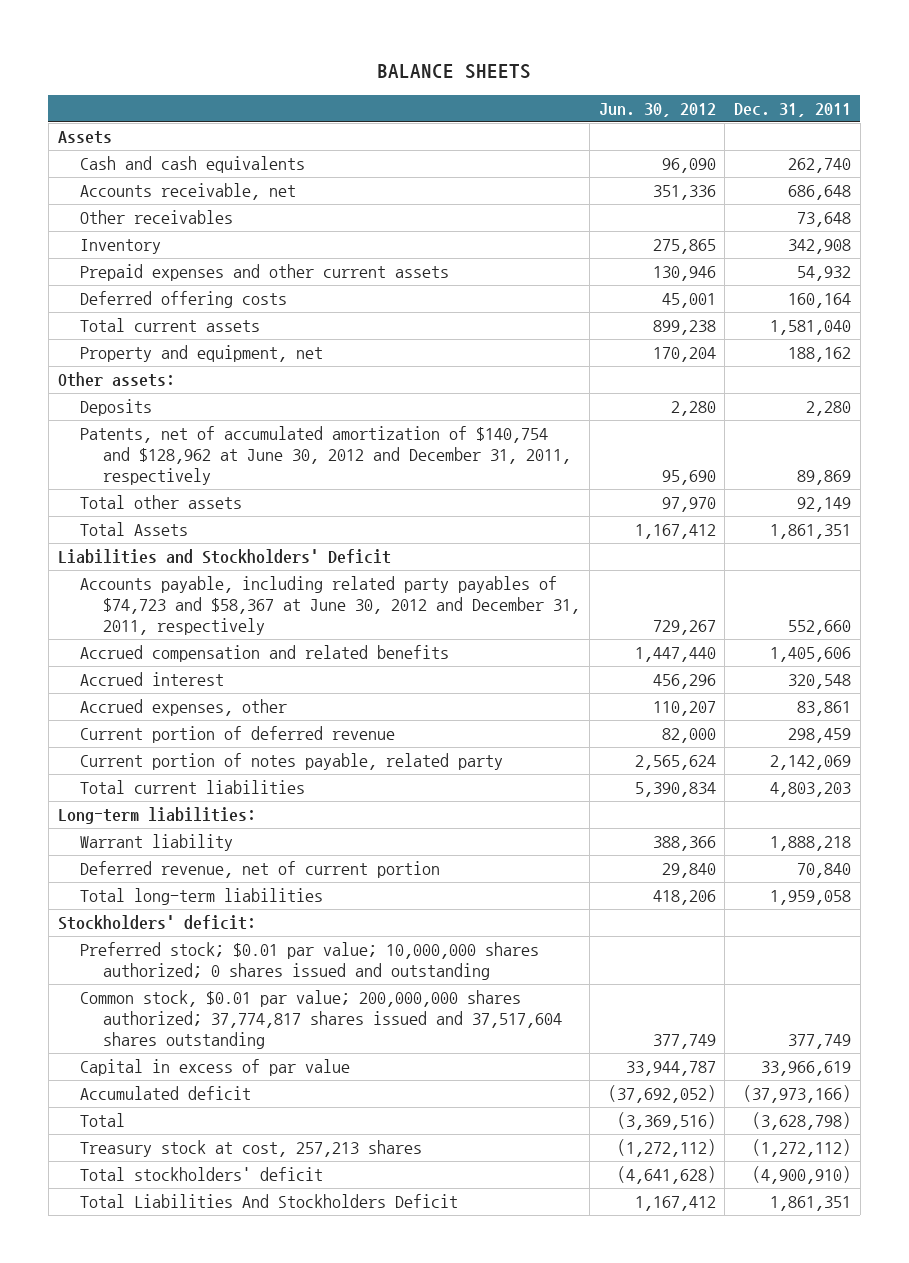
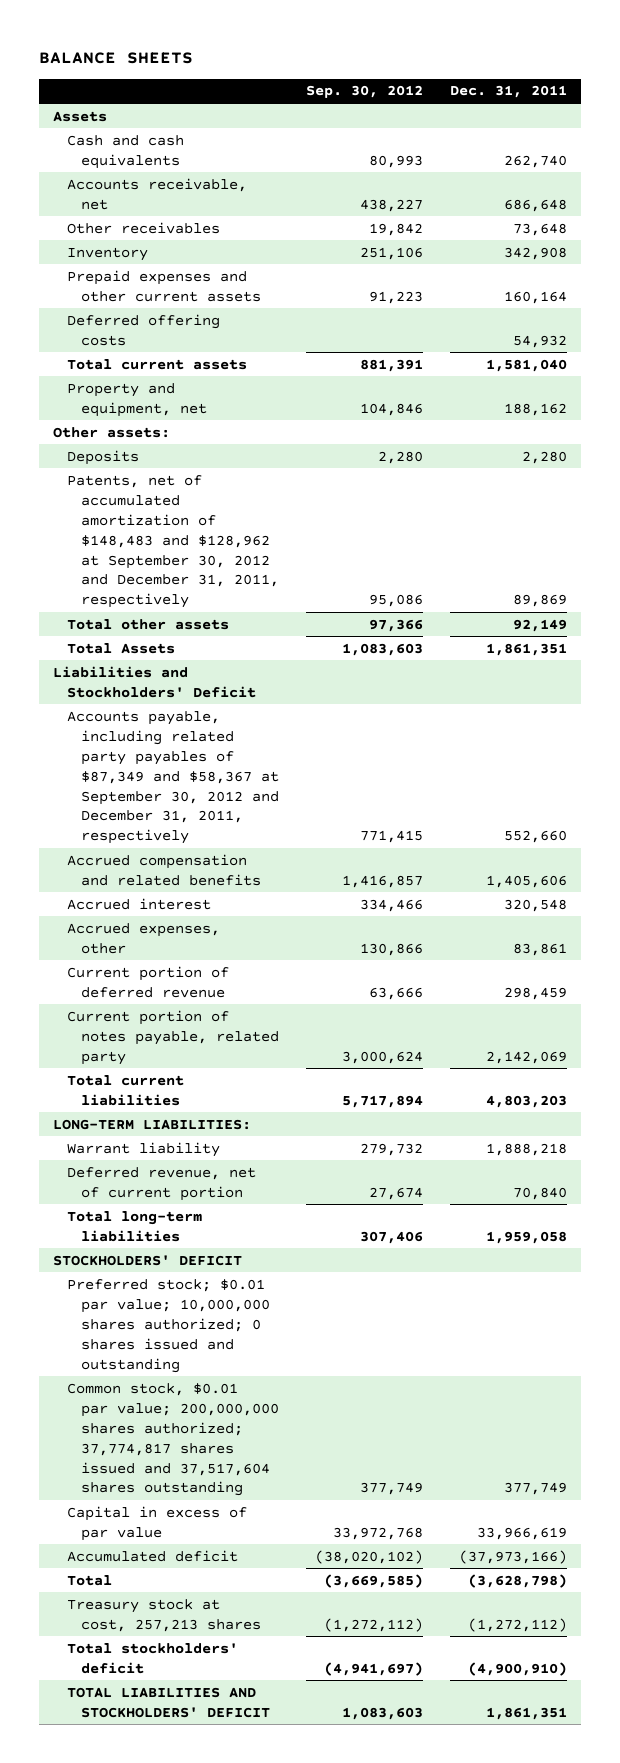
- | Jun. 30, 2012 | Dec. 31, 2011
+ | Sep. 30, 2012 | Dec. 31, 2011
- Prepaid expenses and other current assets | 130,946 | 54,932
- Deferred offering costs | 45,001 | 160,164
+ Prepaid expenses and other current assets | 91,223 | 160,164
+ Deferred offering costs | | 54,932
- Patents, net of accumulated amortization of $140,754 and $128,962 at June 30, 2012 and December 31, 2011, respectively | 95,690 | 89,869
+ Patents, net of accumulated amortization of $148,483 and $128,962 at September 30, 2012 and December 31, 2011, respectively | 95,086 | 89,869
- Accounts payable, including related party payables of $74,723 and $58,367 at June 30, 2012 and December 31, 2011, respectively | 729,267 | 552,660
+ Accounts payable, including related party payables of $87,349 and $58,367 at September 30, 2012 and December 31, 2011, respectively | 771,415 | 552,660
- Long-term liabilities:
+ LONG-TERM LIABILITIES:
- Stockholders' deficit:
+ STOCKHOLDERS' DEFICIT
- Total Liabilities And Stockholders Deficit | 1,167,412 | 1,861,351
+ TOTAL LIABILITIES AND STOCKHOLDERS' DEFICIT | 1,083,603 | 1,861,351

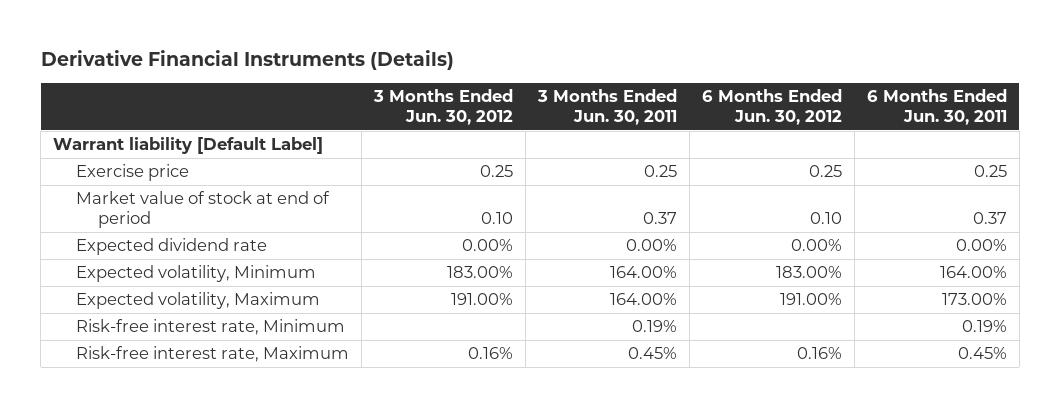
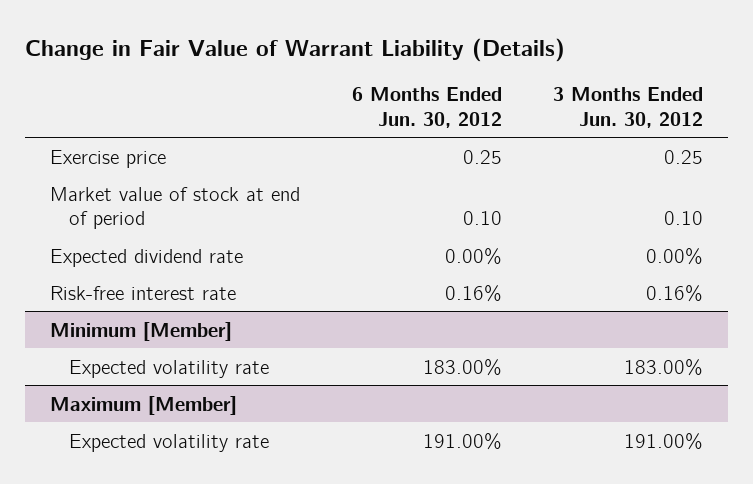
- Derivative Financial Instruments (Details)
+ Change in Fair Value of Warrant Liability (Details)
- | 3 Months Ended Jun. 30, 2012 | 3 Months Ended Jun. 30, 2011 | 6 Months Ended Jun. 30, 2012 | 6 Months Ended Jun. 30, 2011
+ | 6 Months Ended Jun. 30, 2012 | 3 Months Ended Jun. 30, 2012
- Warrant liability [Default Label]
- Expected volatility, Minimum | 183.00% | 164.00% | 183.00% | 164.00%
- Expected volatility, Maximum | 191.00% | 164.00% | 191.00% | 173.00%
- Risk-free interest rate, Minimum | | 0.19% | | 0.19%
- Risk-free interest rate, Maximum | 0.16% | 0.45% | 0.16% | 0.45%
+ Risk-free interest rate | 0.16% | 0.16%
+ Minimum [Member]
+ Expected volatility rate | 183.00% | 183.00%
+ Maximum [Member]
+ Expected volatility rate | 191.00% | 191.00%

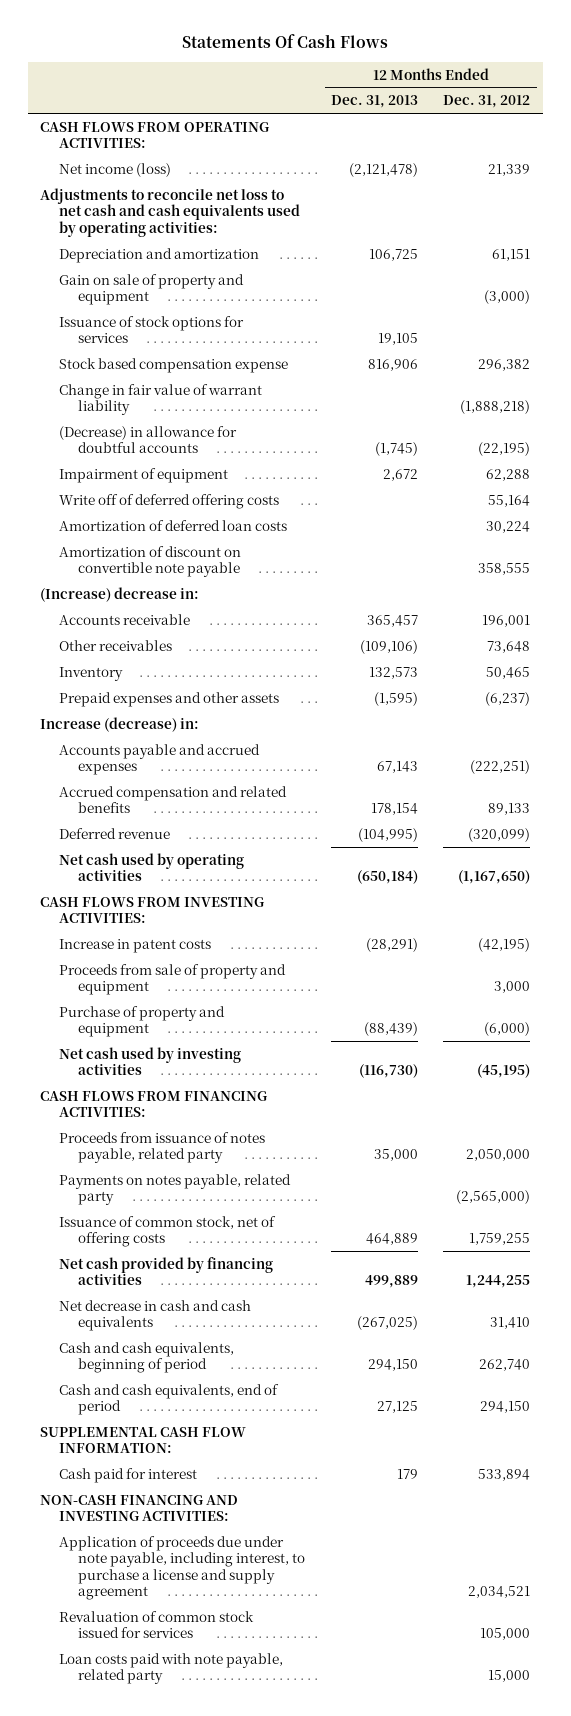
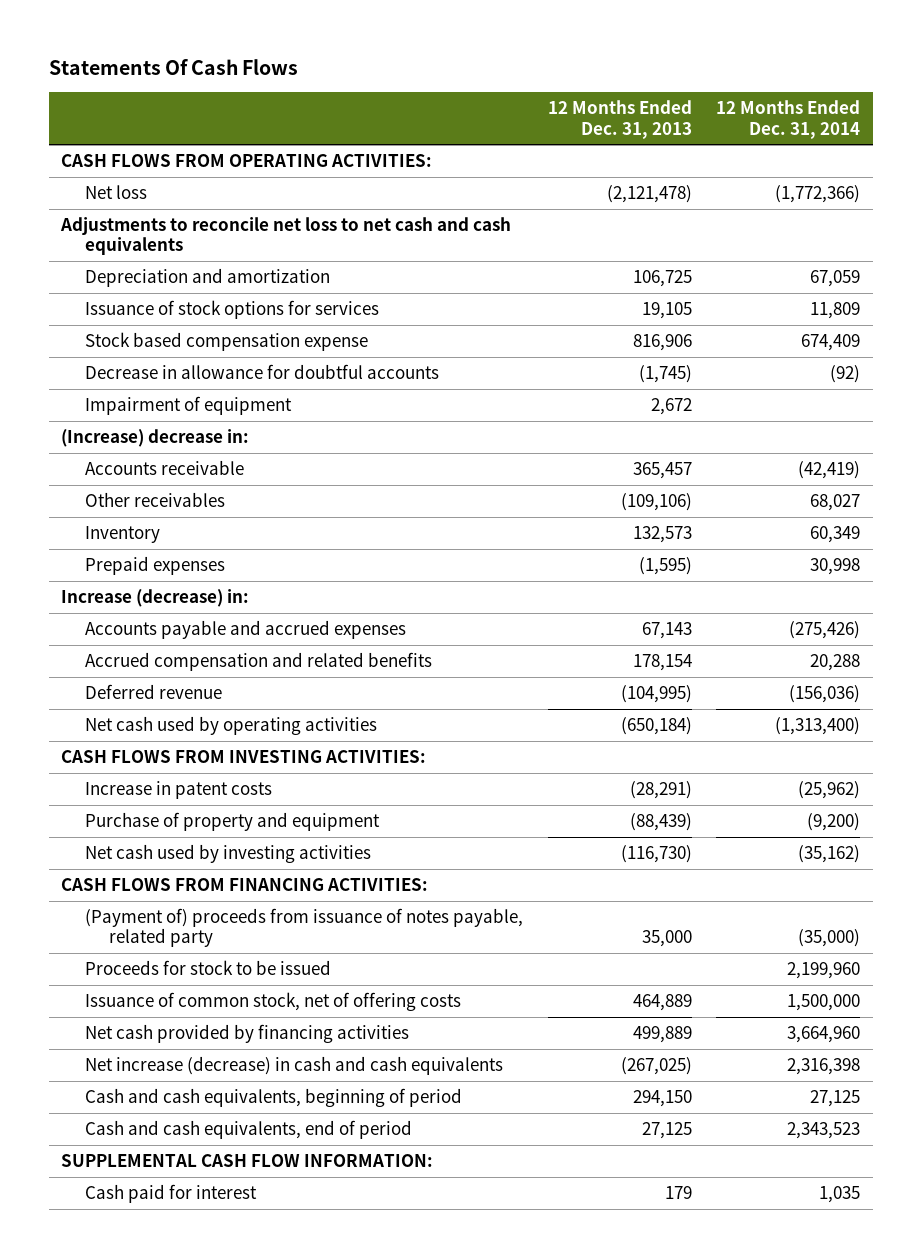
- | 12 Months Ended Dec. 31, 2013 | 12 Months Ended Dec. 31, 2012
+ | 12 Months Ended Dec. 31, 2013 | 12 Months Ended Dec. 31, 2014
- Net income (loss) | (2,121,478) | 21,339
- Adjustments to reconcile net loss to net cash and cash equivalents used by operating activities:
+ Net loss | (2,121,478) | (1,772,366)
+ Adjustments to reconcile net loss to net cash and cash equivalents
- Gain on sale of property and equipment | | (3,000)
- Change in fair value of warrant liability | | (1,888,218)
- (Decrease) in allowance for doubtful accounts | (1,745) | (22,195)
+ Decrease in allowance for doubtful accounts | (1,745) | (92)
- Write off of deferred offering costs | | 55,164
- Amortization of deferred loan costs | | 30,224
- Amortization of discount on convertible note payable | | 358,555
- Prepaid expenses and other assets | (1,595) | (6,237)
+ Prepaid expenses | (1,595) | 30,998
- Proceeds from sale of property and equipment | | 3,000
- Proceeds from issuance of notes payable, related party | 35,000 | 2,050,000
- Payments on notes payable, related party | | (2,565,000)
+ (Payment of) proceeds from issuance of notes payable, related party | 35,000 | (35,000)
+ Proceeds for stock to be issued | | 2,199,960
- Net decrease in cash and cash equivalents | (267,025) | 31,410
+ Net increase (decrease) in cash and cash equivalents | (267,025) | 2,316,398
- NON-CASH FINANCING AND INVESTING ACTIVITIES:
- Application of proceeds due under note payable, including interest, to purchase a license and supply agreement | | 2,034,521
- Revaluation of common stock issued for services | | 105,000
- Loan costs paid with note payable, related party | | 15,000

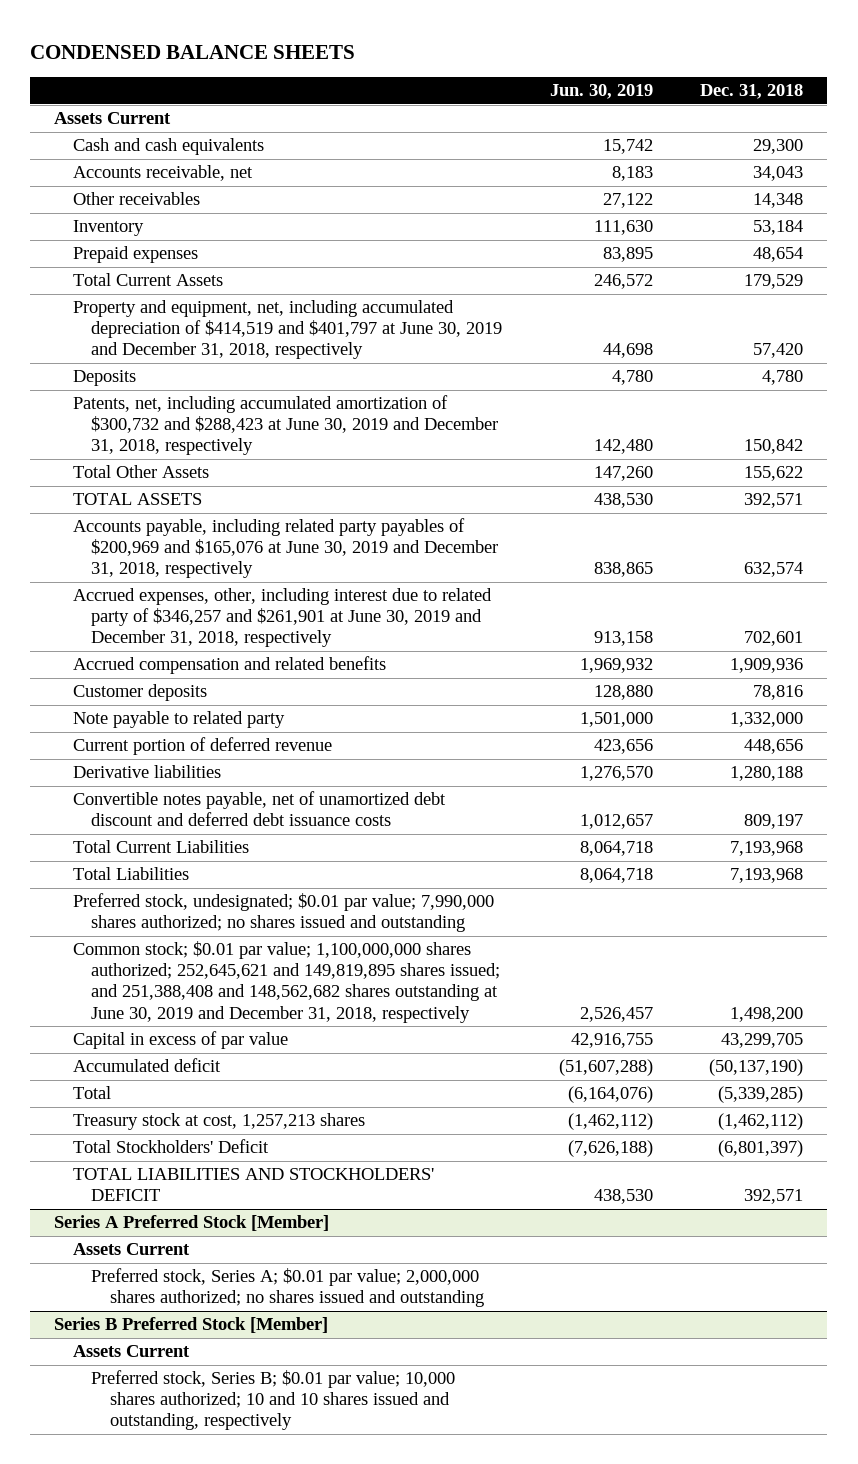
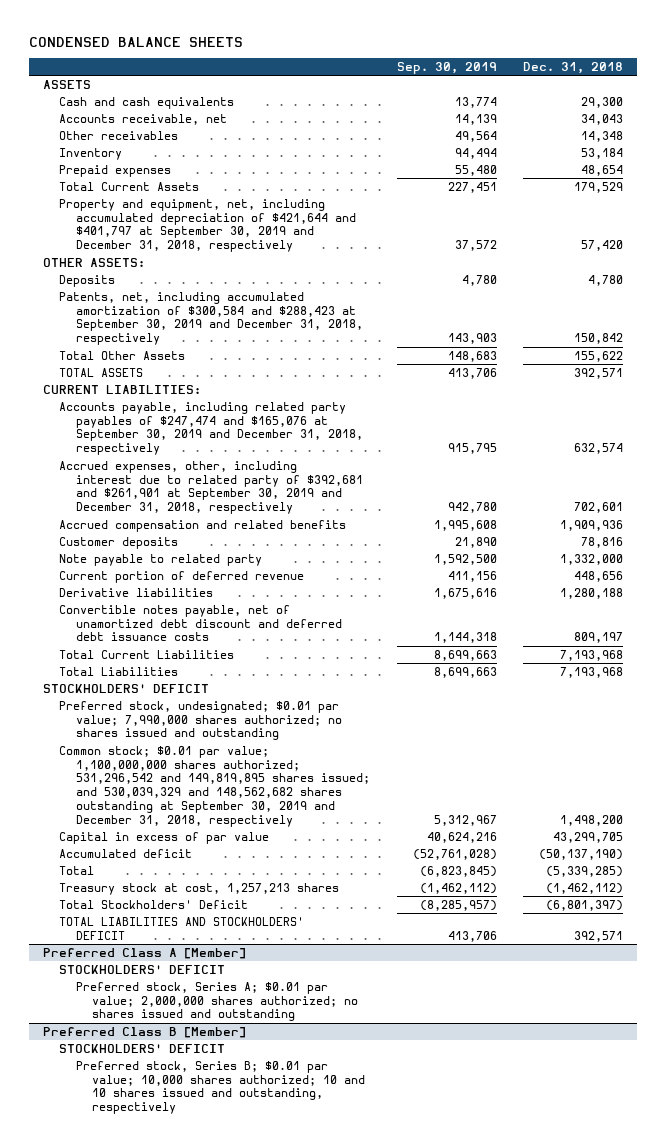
- | Jun. 30, 2019 | Dec. 31, 2018
+ | Sep. 30, 2019 | Dec. 31, 2018
- Assets Current
+ ASSETS
- Property and equipment, net, including accumulated depreciation of $414,519 and $401,797 at June 30, 2019 and December 31, 2018, respectively | 44,698 | 57,420
+ Property and equipment, net, including accumulated depreciation of $421,644 and $401,797 at September 30, 2019 and December 31, 2018, respectively | 37,572 | 57,420
+ OTHER ASSETS:
- Patents, net, including accumulated amortization of $300,732 and $288,423 at June 30, 2019 and December 31, 2018, respectively | 142,480 | 150,842
+ Patents, net, including accumulated amortization of $300,584 and $288,423 at September 30, 2019 and December 31, 2018, respectively | 143,903 | 150,842
- Accounts payable, including related party payables of $200,969 and $165,076 at June 30, 2019 and December 31, 2018, respectively | 838,865 | 632,574
- Accrued expenses, other, including interest due to related party of $346,257 and $261,901 at June 30, 2019 and December 31, 2018, respectively | 913,158 | 702,601
+ CURRENT LIABILITIES:
+ Accounts payable, including related party payables of $247,474 and $165,076 at September 30, 2019 and December 31, 2018, respectively | 915,795 | 632,574
+ Accrued expenses, other, including interest due to related party of $392,681 and $261,901 at September 30, 2019 and December 31, 2018, respectively | 942,780 | 702,601
+ STOCKHOLDERS' DEFICIT
- Common stock; $0.01 par value; 1,100,000,000 shares authorized; 252,645,621 and 149,819,895 shares issued; and 251,388,408 and 148,562,682 shares outstanding at June 30, 2019 and December 31, 2018, respectively | 2,526,457 | 1,498,200
+ Common stock; $0.01 par value; 1,100,000,000 shares authorized; 531,296,542 and 149,819,895 shares issued; and 530,039,329 and 148,562,682 shares outstanding at September 30, 2019 and December 31, 2018, respectively | 5,312,967 | 1,498,200
- Series A Preferred Stock [Member]
- Assets Current
+ Preferred Class A [Member]
+ STOCKHOLDERS' DEFICIT
- Series B Preferred Stock [Member]
- Assets Current
+ Preferred Class B [Member]
+ STOCKHOLDERS' DEFICIT

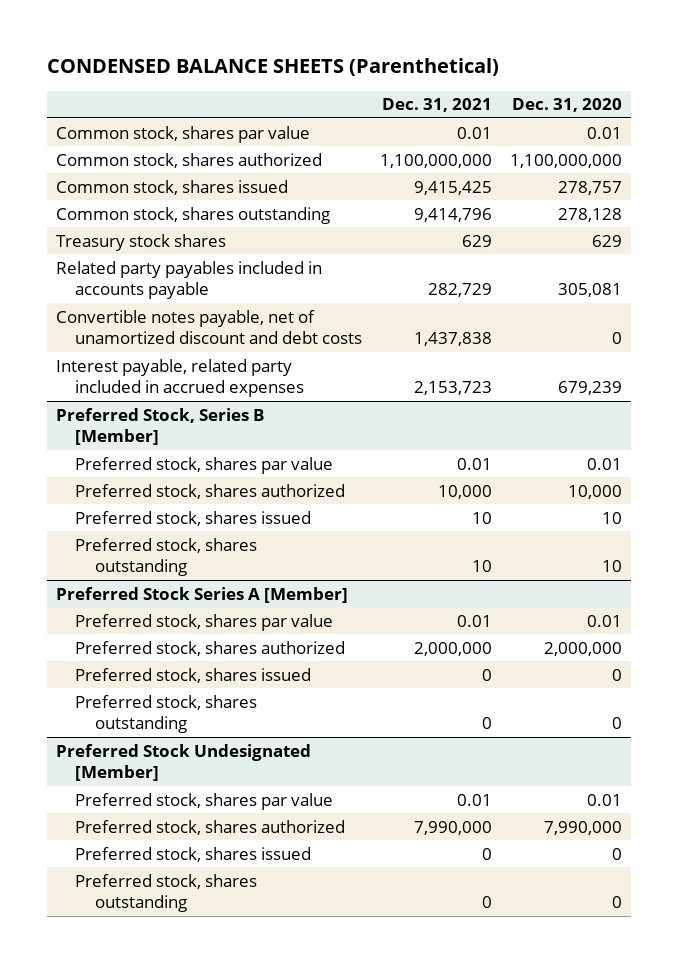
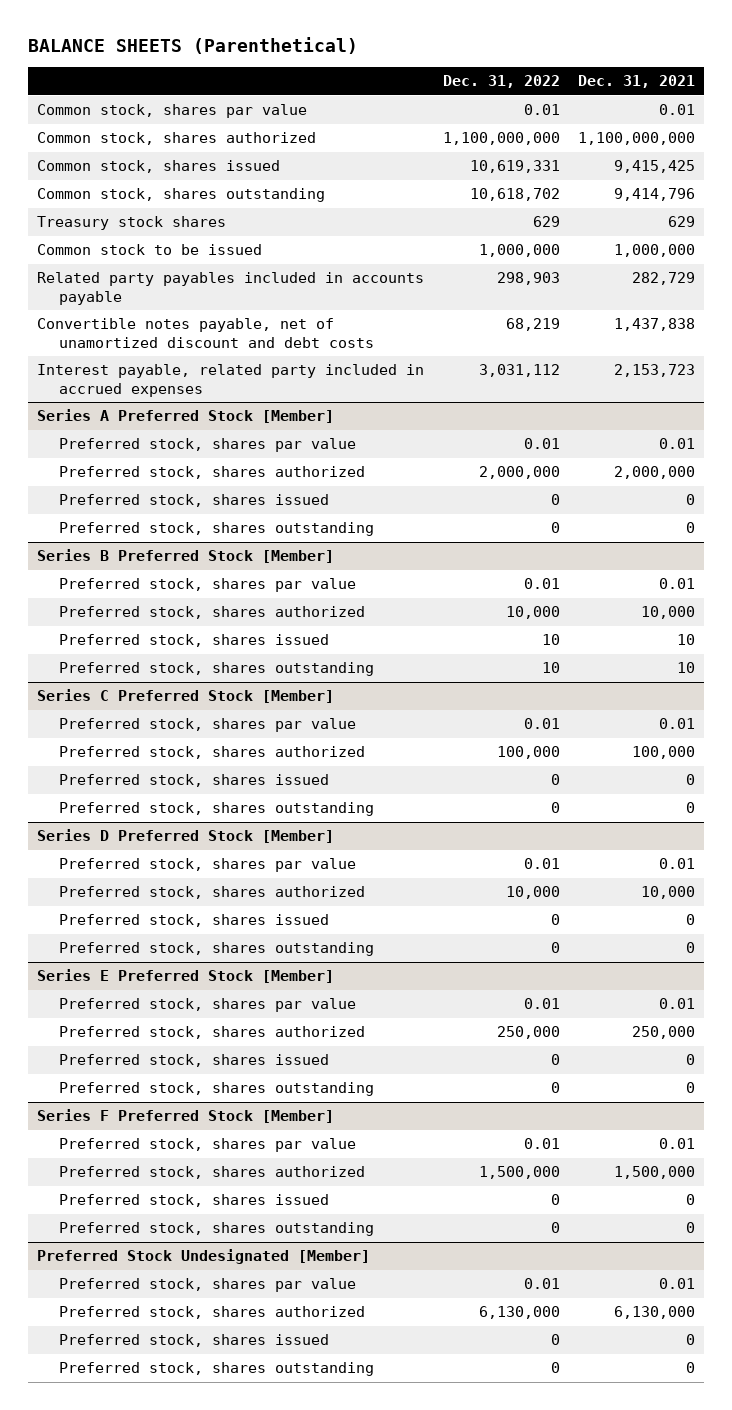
- CONDENSED BALANCE SHEETS (Parenthetical)
+ BALANCE SHEETS (Parenthetical)
- | Dec. 31, 2021 | Dec. 31, 2020
+ | Dec. 31, 2022 | Dec. 31, 2021
+ Common stock to be issued | 1,000,000 | 1,000,000
- Preferred Stock, Series B [Member]
+ Series A Preferred Stock [Member]
+ Preferred stock, shares authorized | 2,000,000 | 2,000,000
+ Preferred stock, shares issued | 0 | 0
+ Preferred stock, shares outstanding | 0 | 0
+ Series B Preferred Stock [Member]
+ Preferred stock, shares par value | 0.01 | 0.01
- Preferred Stock Series A [Member]
+ Series C Preferred Stock [Member]
- Preferred stock, shares authorized | 2,000,000 | 2,000,000
+ Preferred stock, shares authorized | 100,000 | 100,000
+ Series D Preferred Stock [Member]
+ Preferred stock, shares par value | 0.01 | 0.01
+ Preferred stock, shares authorized | 10,000 | 10,000
+ Preferred stock, shares issued | 0 | 0
+ Preferred stock, shares outstanding | 0 | 0
+ Series E Preferred Stock [Member]
+ Preferred stock, shares par value | 0.01 | 0.01
+ Preferred stock, shares authorized | 250,000 | 250,000
+ Preferred stock, shares issued | 0 | 0
+ Preferred stock, shares outstanding | 0 | 0
+ Series F Preferred Stock [Member]
+ Preferred stock, shares par value | 0.01 | 0.01
+ Preferred stock, shares authorized | 1,500,000 | 1,500,000
+ Preferred stock, shares issued | 0 | 0
+ Preferred stock, shares outstanding | 0 | 0
@ Preferred Stock Undesignated [Member]
- Preferred stock, shares authorized | 7,990,000 | 7,990,000
+ Preferred stock, shares authorized | 6,130,000 | 6,130,000

